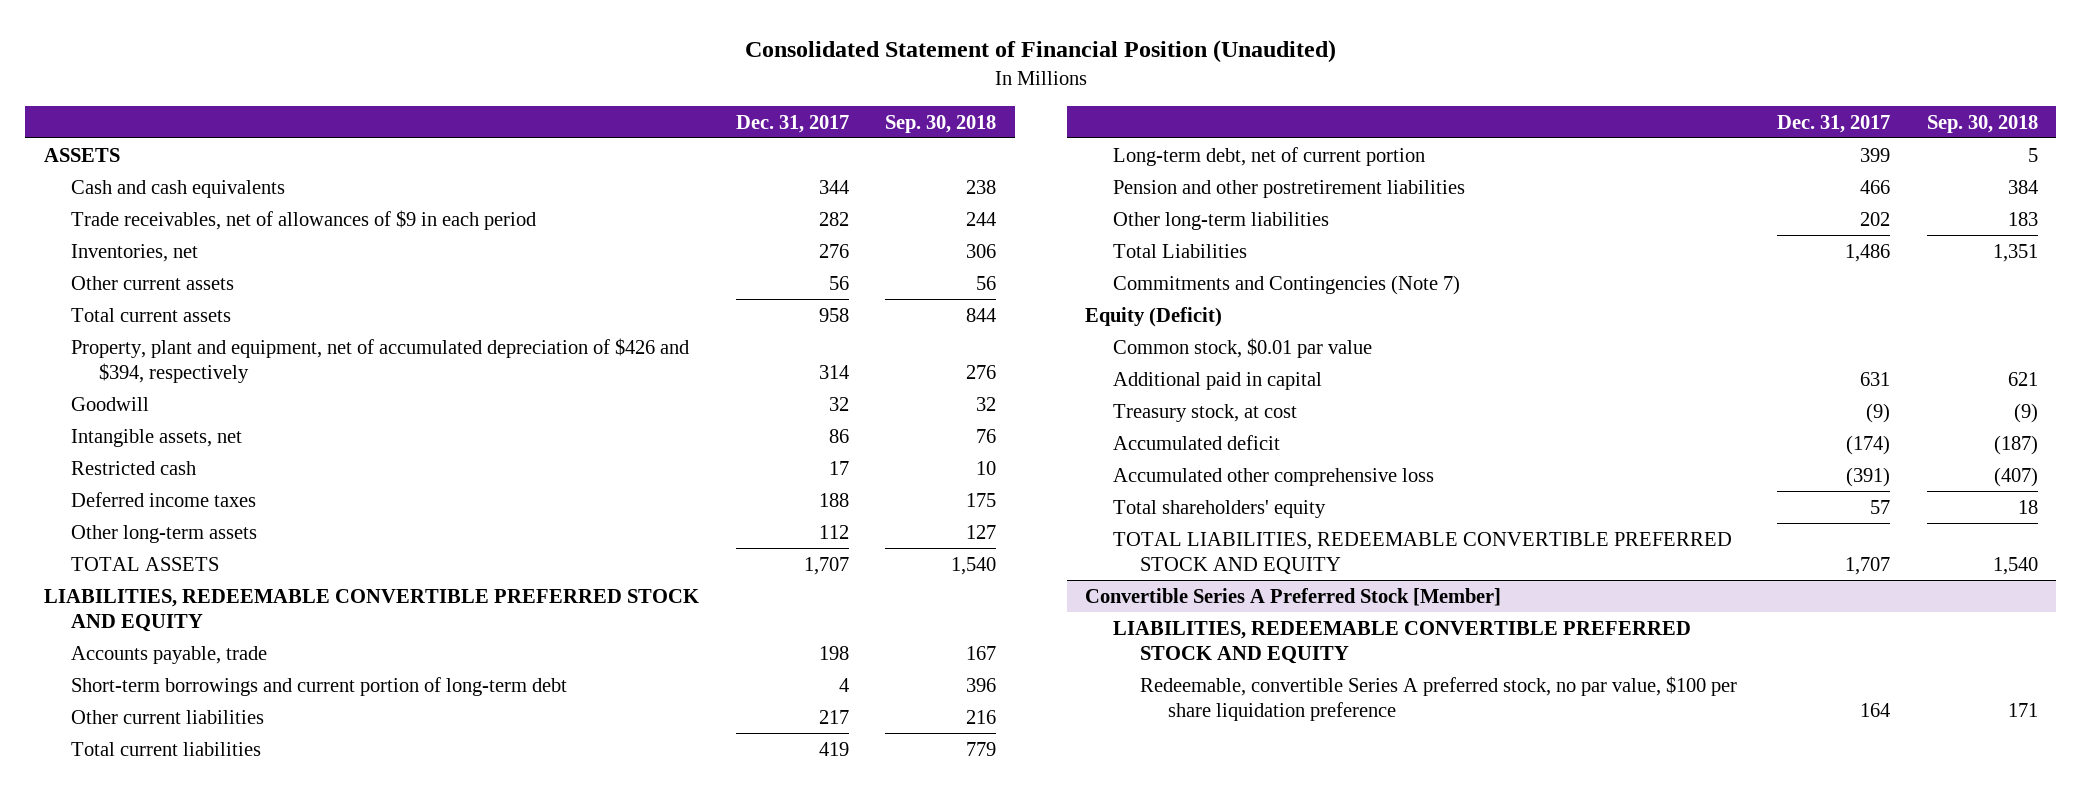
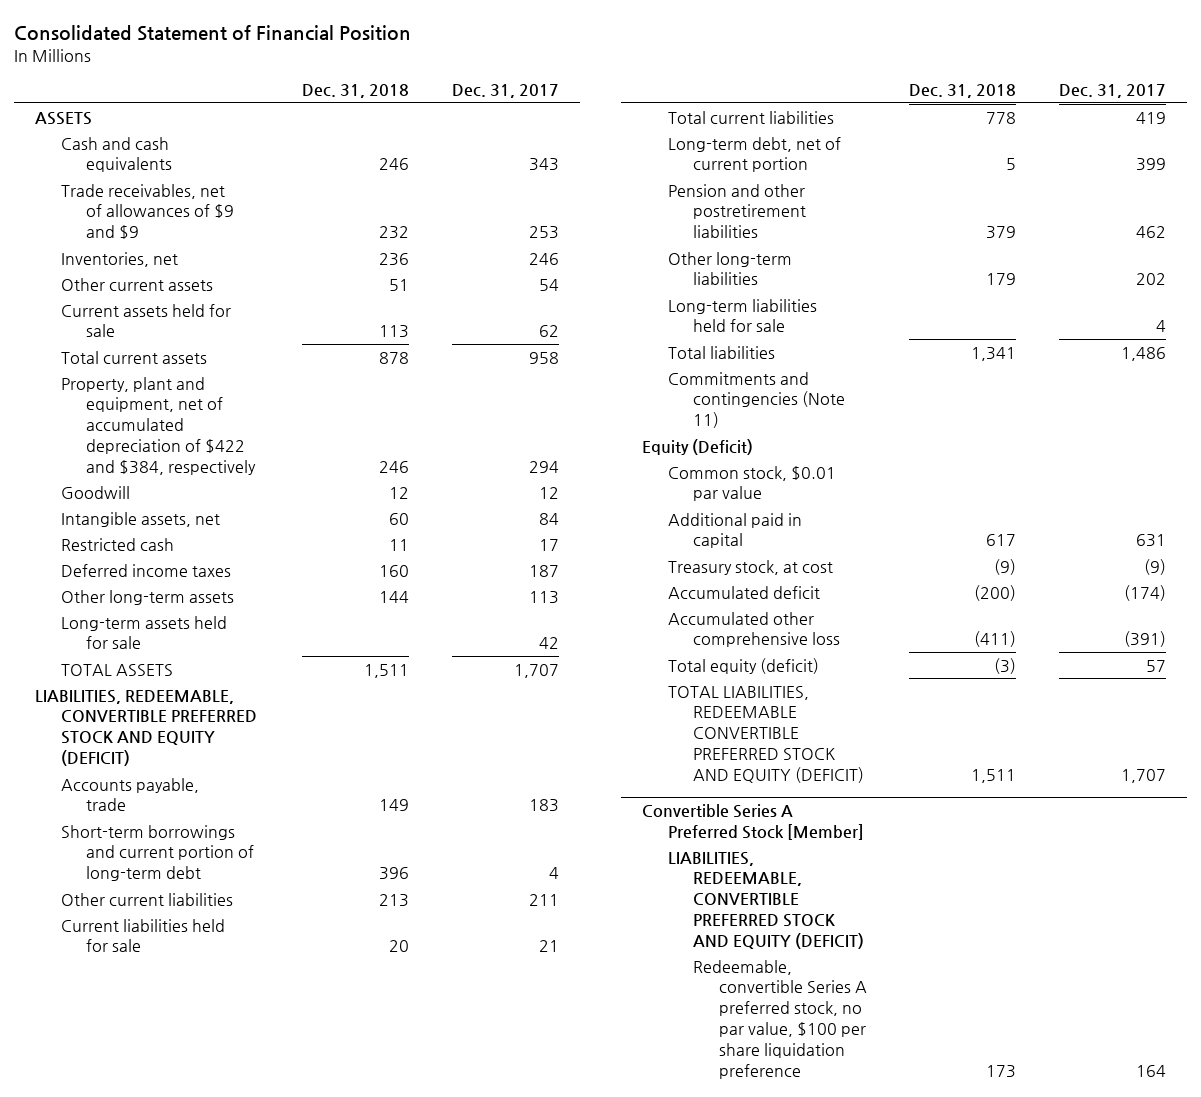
- Consolidated Statement of Financial Position (Unaudited)
+ Consolidated Statement of Financial Position
- | Dec. 31, 2017 | Sep. 30, 2018
+ | Dec. 31, 2018 | Dec. 31, 2017
- Cash and cash equivalents | 344 | 238
- Trade receivables, net of allowances of $9 in each period | 282 | 244
- Inventories, net | 276 | 306
- Other current assets | 56 | 56
+ Cash and cash equivalents | 246 | 343
+ Trade receivables, net of allowances of $9 and $9 | 232 | 253
+ Inventories, net | 236 | 246
+ Other current assets | 51 | 54
+ Current assets held for sale | 113 | 62
- Property, plant and equipment, net of accumulated depreciation of $426 and $394, respectively | 314 | 276
- Goodwill | 32 | 32
- Intangible assets, net | 86 | 76
+ Property, plant and equipment, net of accumulated depreciation of $422 and $384, respectively | 246 | 294
+ Goodwill | 12 | 12
+ Intangible assets, net | 60 | 84
- Deferred income taxes | 188 | 175
- Other long-term assets | 112 | 127
+ Deferred income taxes | 160 | 187
+ Other long-term assets | 144 | 113
+ Long-term assets held for sale | | 42
- LIABILITIES, REDEEMABLE CONVERTIBLE PREFERRED STOCK AND EQUITY
- Accounts payable, trade | 198 | 167
+ LIABILITIES, REDEEMABLE, CONVERTIBLE PREFERRED STOCK AND EQUITY (DEFICIT)
+ Accounts payable, trade | 149 | 183
- Other current liabilities | 217 | 216
+ Other current liabilities | 213 | 211
+ Current liabilities held for sale | 20 | 21
- Pension and other postretirement liabilities | 466 | 384
+ Pension and other postretirement liabilities | 379 | 462
- Total Liabilities | 1,486 | 1,351
- Commitments and Contingencies (Note 7)
+ Long-term liabilities held for sale | | 4
+ Total liabilities | 1,341 | 1,486
+ Commitments and contingencies (Note 11)
- Total shareholders' equity | 57 | 18
- TOTAL LIABILITIES, REDEEMABLE CONVERTIBLE PREFERRED STOCK AND EQUITY | 1,707 | 1,540
+ Total equity (deficit) | (3) | 57
+ TOTAL LIABILITIES, REDEEMABLE CONVERTIBLE PREFERRED STOCK AND EQUITY (DEFICIT) | 1,511 | 1,707
@ Convertible Series A Preferred Stock [Member]
- LIABILITIES, REDEEMABLE CONVERTIBLE PREFERRED STOCK AND EQUITY
+ LIABILITIES, REDEEMABLE, CONVERTIBLE PREFERRED STOCK AND EQUITY (DEFICIT)

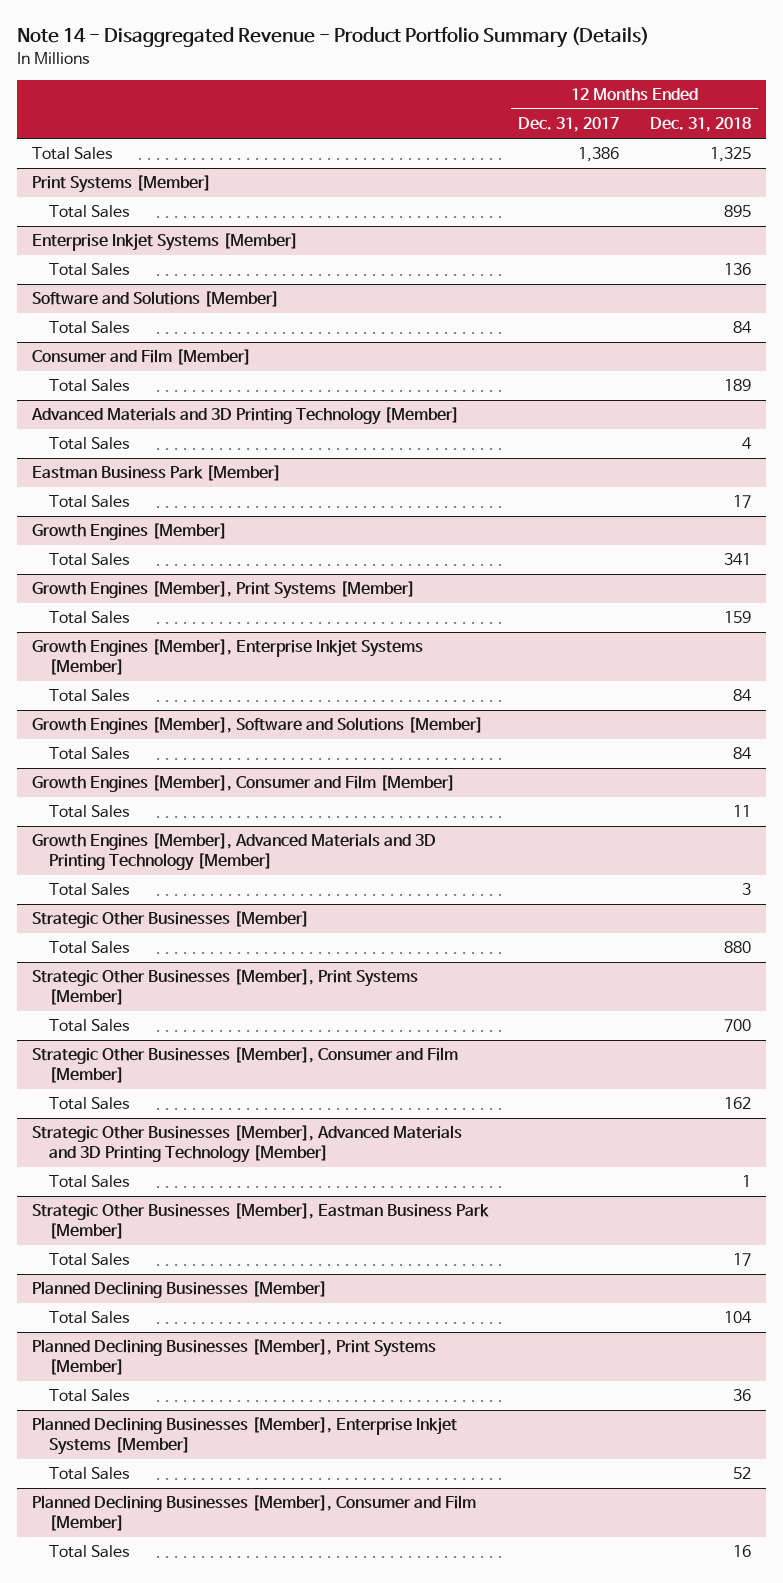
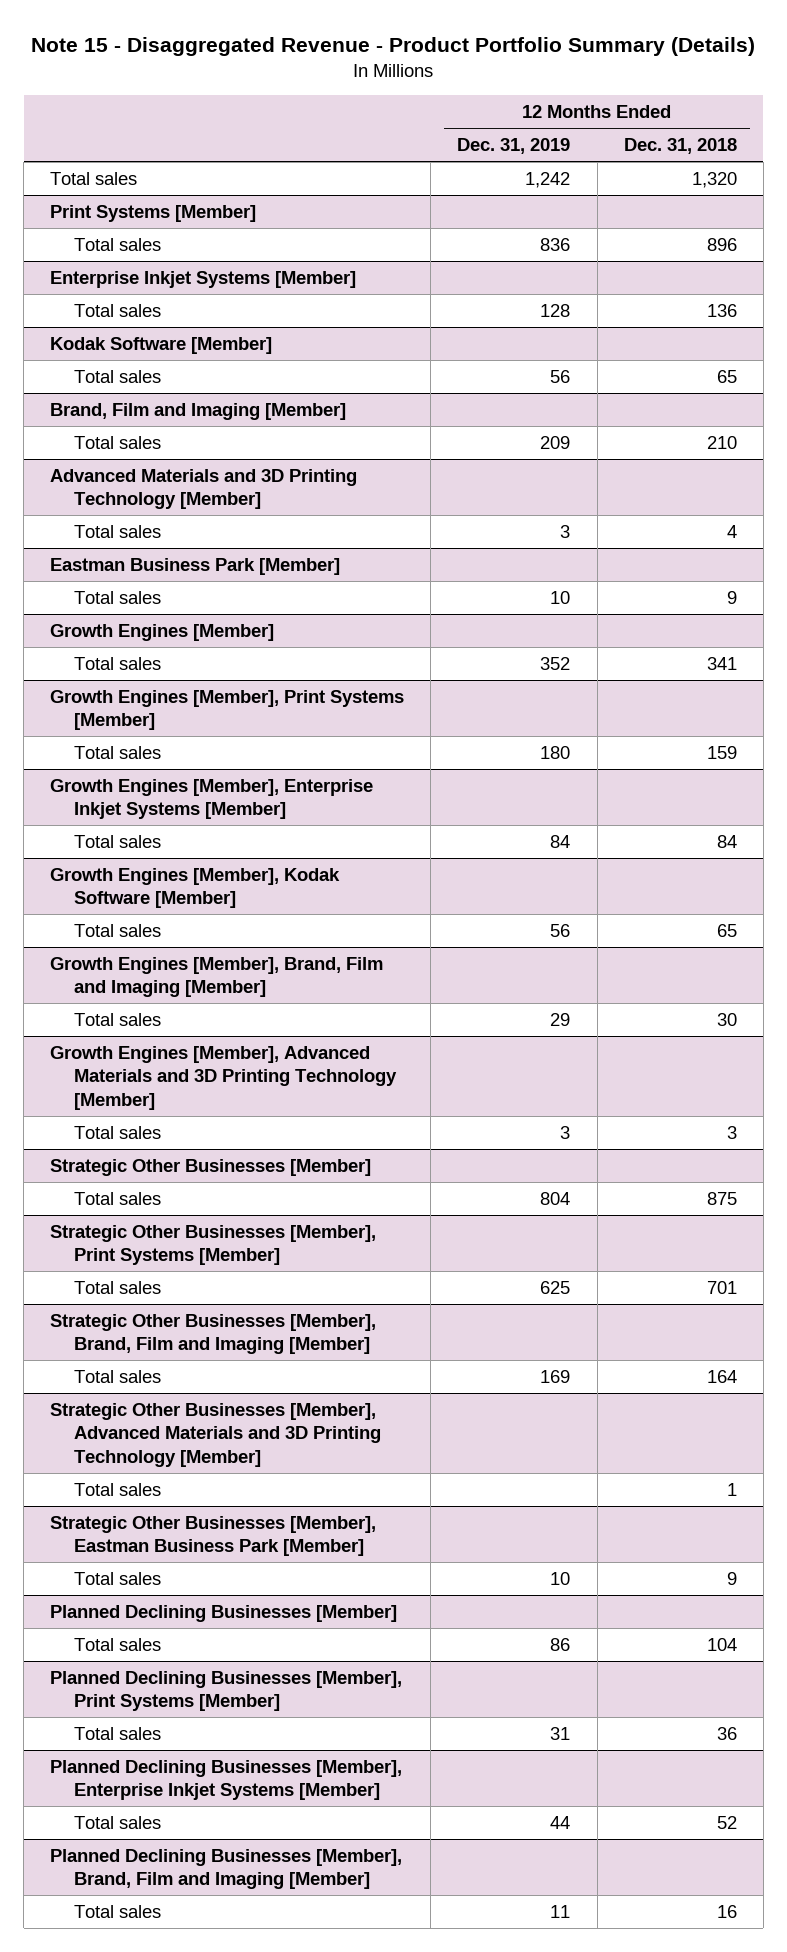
- Note 14 - Disaggregated Revenue - Product Portfolio Summary (Details)
+ Note 15 - Disaggregated Revenue - Product Portfolio Summary (Details)
- | 12 Months Ended Dec. 31, 2017 | 12 Months Ended Dec. 31, 2018
+ | 12 Months Ended Dec. 31, 2019 | 12 Months Ended Dec. 31, 2018
- Total Sales | 1,386 | 1,325
+ Total sales | 1,242 | 1,320
@ Print Systems [Member]
- Total Sales | | 895
+ Total sales | 836 | 896
@ Enterprise Inkjet Systems [Member]
- Total Sales | | 136
- Software and Solutions [Member]
- Total Sales | | 84
- Consumer and Film [Member]
- Total Sales | | 189
@ Enterprise Inkjet Systems [Member]
+ Total sales | 128 | 136
+ Kodak Software [Member]
+ Total sales | 56 | 65
+ Brand, Film and Imaging [Member]
+ Total sales | 209 | 210
@ Advanced Materials and 3D Printing Technology [Member]
- Total Sales | | 4
+ Total sales | 3 | 4
@ Eastman Business Park [Member]
- Total Sales | | 17
+ Total sales | 10 | 9
@ Growth Engines [Member]
- Total Sales | | 341
+ Total sales | 352 | 341
@ Growth Engines [Member], Print Systems [Member]
- Total Sales | | 159
+ Total sales | 180 | 159
@ Growth Engines [Member], Enterprise Inkjet Systems [Member]
- Total Sales | | 84
- Growth Engines [Member], Software and Solutions [Member]
- Total Sales | | 84
- Growth Engines [Member], Consumer and Film [Member]
- Total Sales | | 11
@ Growth Engines [Member], Enterprise Inkjet Systems [Member]
+ Total sales | 84 | 84
+ Growth Engines [Member], Kodak Software [Member]
+ Total sales | 56 | 65
+ Growth Engines [Member], Brand, Film and Imaging [Member]
+ Total sales | 29 | 30
@ Growth Engines [Member], Advanced Materials and 3D Printing Technology [Member]
- Total Sales | | 3
+ Total sales | 3 | 3
@ Strategic Other Businesses [Member]
- Total Sales | | 880
+ Total sales | 804 | 875
@ Strategic Other Businesses [Member], Print Systems [Member]
- Total Sales | | 700
- Strategic Other Businesses [Member], Consumer and Film [Member]
- Total Sales | | 162
@ Strategic Other Businesses [Member], Print Systems [Member]
+ Total sales | 625 | 701
+ Strategic Other Businesses [Member], Brand, Film and Imaging [Member]
+ Total sales | 169 | 164
@ Strategic Other Businesses [Member], Advanced Materials and 3D Printing Technology [Member]
- Total Sales | | 1
+ Total sales | | 1
@ Strategic Other Businesses [Member], Eastman Business Park [Member]
- Total Sales | | 17
+ Total sales | 10 | 9
@ Planned Declining Businesses [Member]
- Total Sales | | 104
+ Total sales | 86 | 104
@ Planned Declining Businesses [Member], Print Systems [Member]
- Total Sales | | 36
+ Total sales | 31 | 36
@ Planned Declining Businesses [Member], Enterprise Inkjet Systems [Member]
- Total Sales | | 52
- Planned Declining Businesses [Member], Consumer and Film [Member]
- Total Sales | | 16
@ Planned Declining Businesses [Member], Enterprise Inkjet Systems [Member]
+ Total sales | 44 | 52
+ Planned Declining Businesses [Member], Brand, Film and Imaging [Member]
+ Total sales | 11 | 16

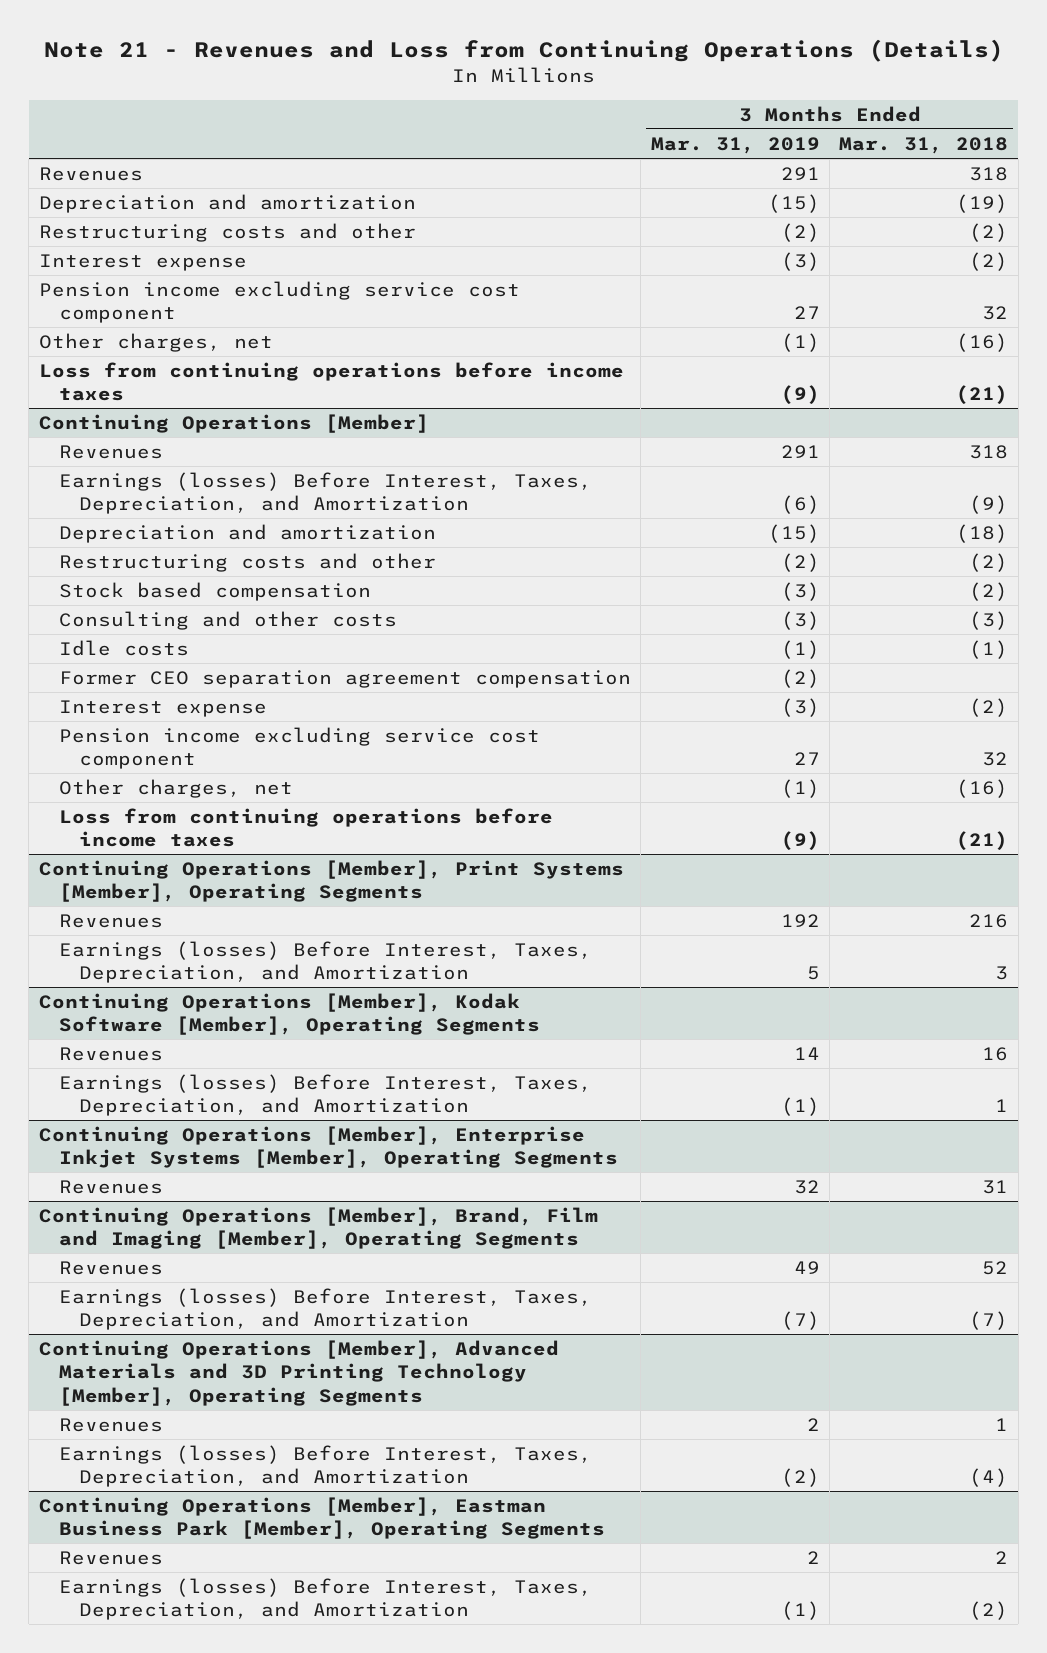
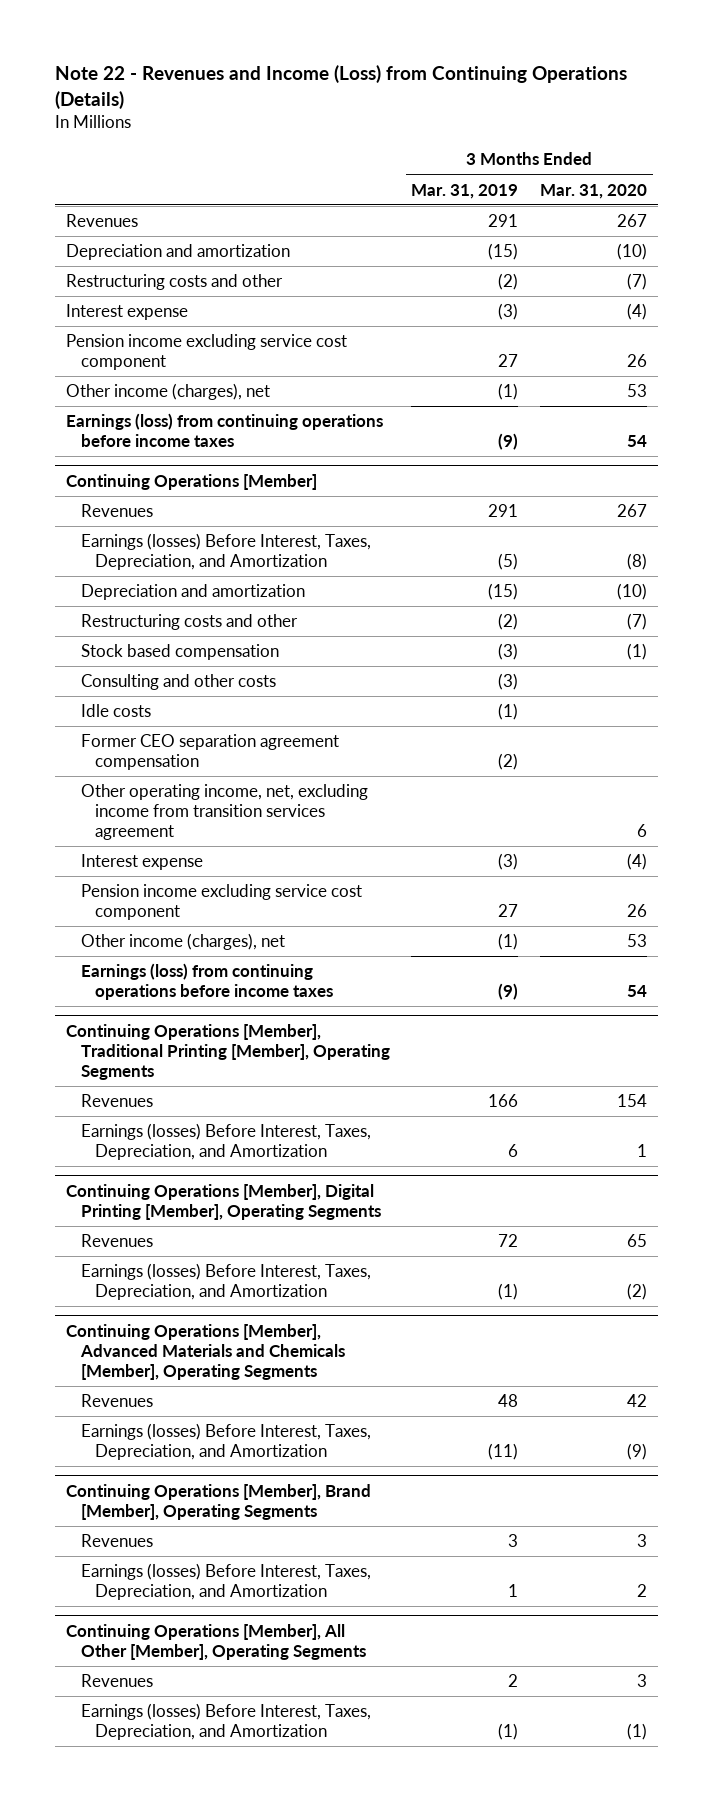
- Note 21 - Revenues and Loss from Continuing Operations (Details)
+ Note 22 - Revenues and Income (Loss) from Continuing Operations (Details)
- | 3 Months Ended Mar. 31, 2019 | 3 Months Ended Mar. 31, 2018
+ | 3 Months Ended Mar. 31, 2019 | 3 Months Ended Mar. 31, 2020
- Other charges, net | (1) | (16)
- Loss from continuing operations before income taxes | (9) | (21)
+ Other income (charges), net | (1) | 53
+ Earnings (loss) from continuing operations before income taxes | (9) | 54
@ Continuing Operations [Member]
- Earnings (losses) Before Interest, Taxes, Depreciation, and Amortization | (6) | (9)
+ Earnings (losses) Before Interest, Taxes, Depreciation, and Amortization | (5) | (8)
+ Other operating income, net, excluding income from transition services agreement | | 6
- Other charges, net | (1) | (16)
- Loss from continuing operations before income taxes | (9) | (21)
- Continuing Operations [Member], Print Systems [Member], Operating Segments
- Revenues | 192 | 216
- Earnings (losses) Before Interest, Taxes, Depreciation, and Amortization | 5 | 3
- Continuing Operations [Member], Kodak Software [Member], Operating Segments
- Revenues | 14 | 16
@ Continuing Operations [Member]
+ Other income (charges), net | (1) | 53
+ Earnings (loss) from continuing operations before income taxes | (9) | 54
+ Continuing Operations [Member], Traditional Printing [Member], Operating Segments
+ Revenues | 166 | 154
+ Earnings (losses) Before Interest, Taxes, Depreciation, and Amortization | 6 | 1
+ Continuing Operations [Member], Digital Printing [Member], Operating Segments
+ Revenues | 72 | 65
- Continuing Operations [Member], Enterprise Inkjet Systems [Member], Operating Segments
- Revenues | 32 | 31
- Continuing Operations [Member], Brand, Film and Imaging [Member], Operating Segments
- Revenues | 49 | 52
- Earnings (losses) Before Interest, Taxes, Depreciation, and Amortization | (7) | (7)
- Continuing Operations [Member], Advanced Materials and 3D Printing Technology [Member], Operating Segments
- Revenues | 2 | 1
- Earnings (losses) Before Interest, Taxes, Depreciation, and Amortization | (2) | (4)
- Continuing Operations [Member], Eastman Business Park [Member], Operating Segments
+ Continuing Operations [Member], Advanced Materials and Chemicals [Member], Operating Segments
+ Revenues | 48 | 42
+ Earnings (losses) Before Interest, Taxes, Depreciation, and Amortization | (11) | (9)
+ Continuing Operations [Member], Brand [Member], Operating Segments
+ Revenues | 3 | 3
+ Earnings (losses) Before Interest, Taxes, Depreciation, and Amortization | 1 | 2
+ Continuing Operations [Member], All Other [Member], Operating Segments

